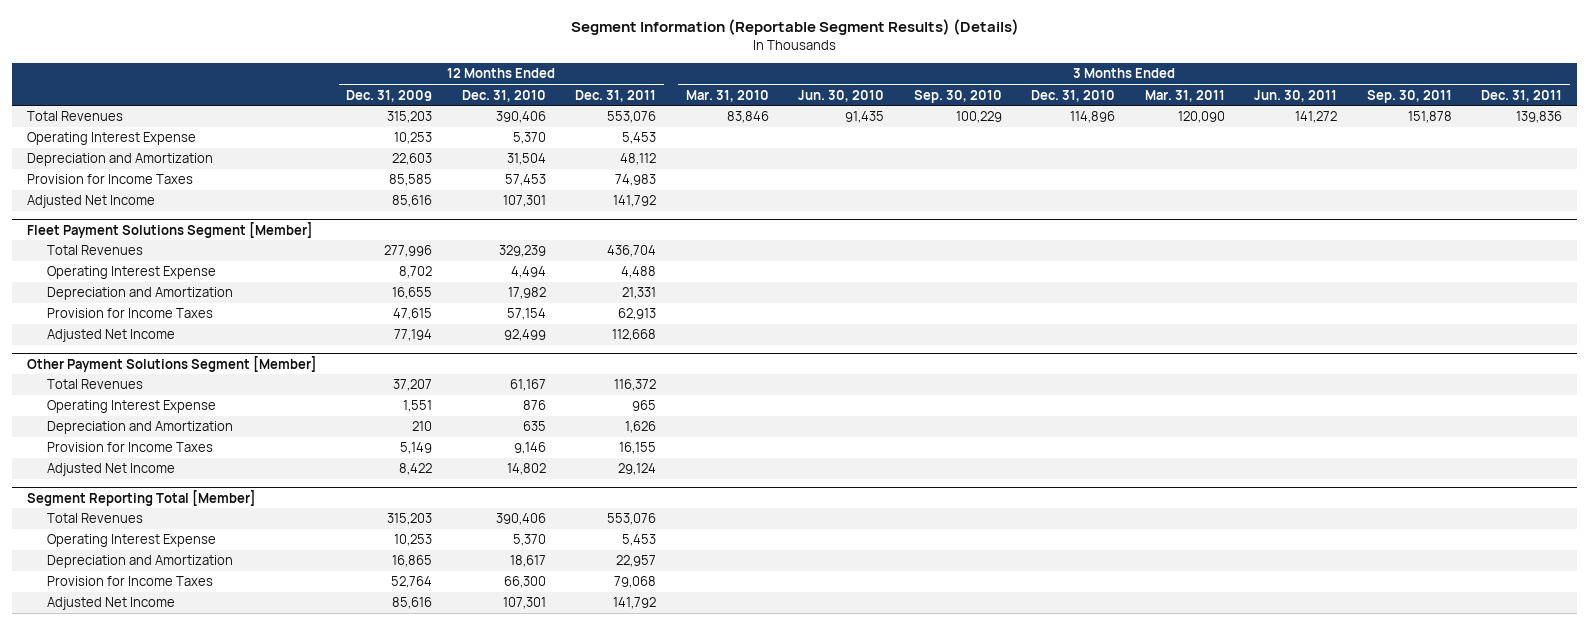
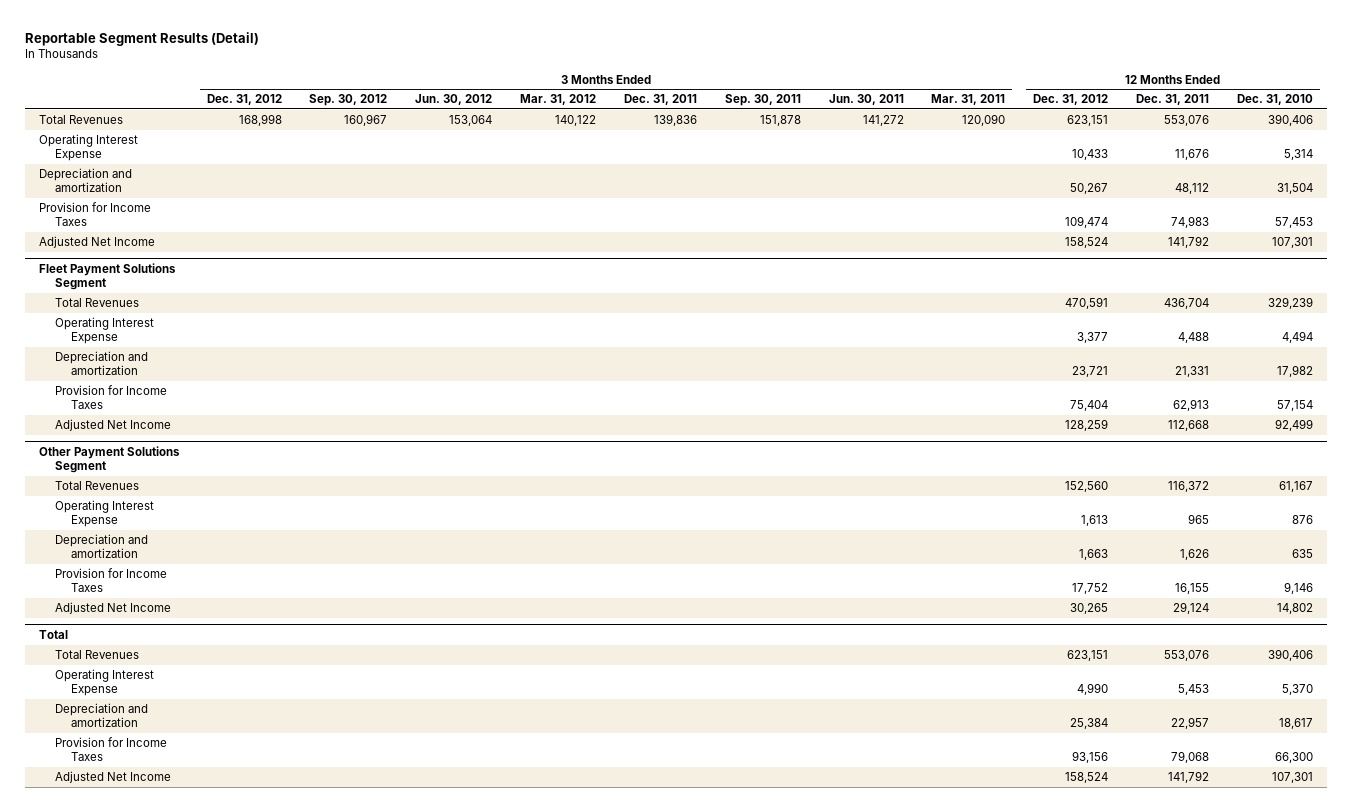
- Segment Information (Reportable Segment Results) (Details)
+ Reportable Segment Results (Detail)
- | 12 Months Ended Dec. 31, 2009 | 12 Months Ended Dec. 31, 2010 | 12 Months Ended Dec. 31, 2011 | 3 Months Ended Mar. 31, 2010 | 3 Months Ended Jun. 30, 2010 | 3 Months Ended Sep. 30, 2010 | 3 Months Ended Dec. 31, 2010 | 3 Months Ended Mar. 31, 2011 | 3 Months Ended Jun. 30, 2011 | 3 Months Ended Sep. 30, 2011 | 3 Months Ended Dec. 31, 2011
+ | 3 Months Ended Dec. 31, 2012 | 3 Months Ended Sep. 30, 2012 | 3 Months Ended Jun. 30, 2012 | 3 Months Ended Mar. 31, 2012 | 3 Months Ended Dec. 31, 2011 | 3 Months Ended Sep. 30, 2011 | 3 Months Ended Jun. 30, 2011 | 3 Months Ended Mar. 31, 2011 | 12 Months Ended Dec. 31, 2012 | 12 Months Ended Dec. 31, 2011 | 12 Months Ended Dec. 31, 2010
- Operating Interest Expense | 10,253 | 5,370 | 5,453 | | | | | | | |
- Depreciation and Amortization | 22,603 | 31,504 | 48,112 | | | | | | | |
+ Operating Interest Expense | | | | | | | | | 10,433 | 11,676 | 5,314
+ Depreciation and amortization | | | | | | | | | 50,267 | 48,112 | 31,504
- Fleet Payment Solutions Segment [Member]
+ Fleet Payment Solutions Segment
- Depreciation and Amortization | 16,655 | 17,982 | 21,331 | | | | | | | |
+ Depreciation and amortization | | | | | | | | | 23,721 | 21,331 | 17,982
- Other Payment Solutions Segment [Member]
+ Other Payment Solutions Segment
- Depreciation and Amortization | 210 | 635 | 1,626 | | | | | | | |
+ Depreciation and amortization | | | | | | | | | 1,663 | 1,626 | 635
- Segment Reporting Total [Member]
+ Total
- Depreciation and Amortization | 16,865 | 18,617 | 22,957 | | | | | | | |
+ Depreciation and amortization | | | | | | | | | 25,384 | 22,957 | 18,617

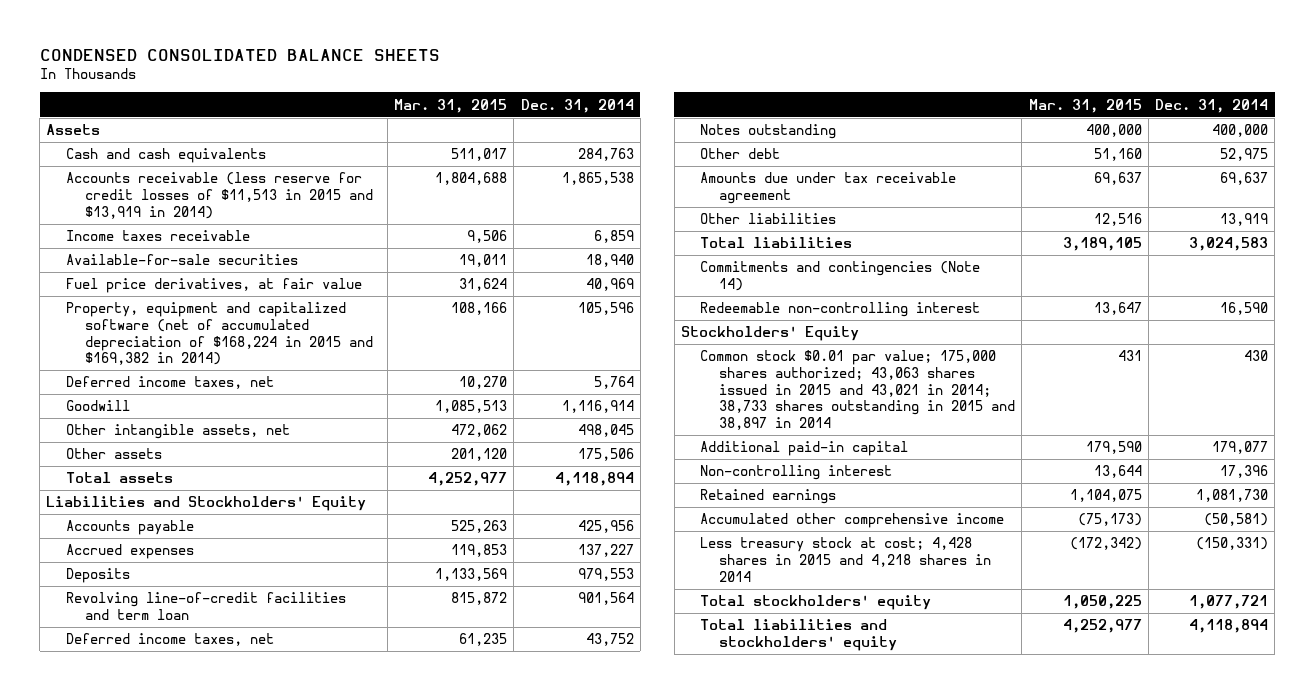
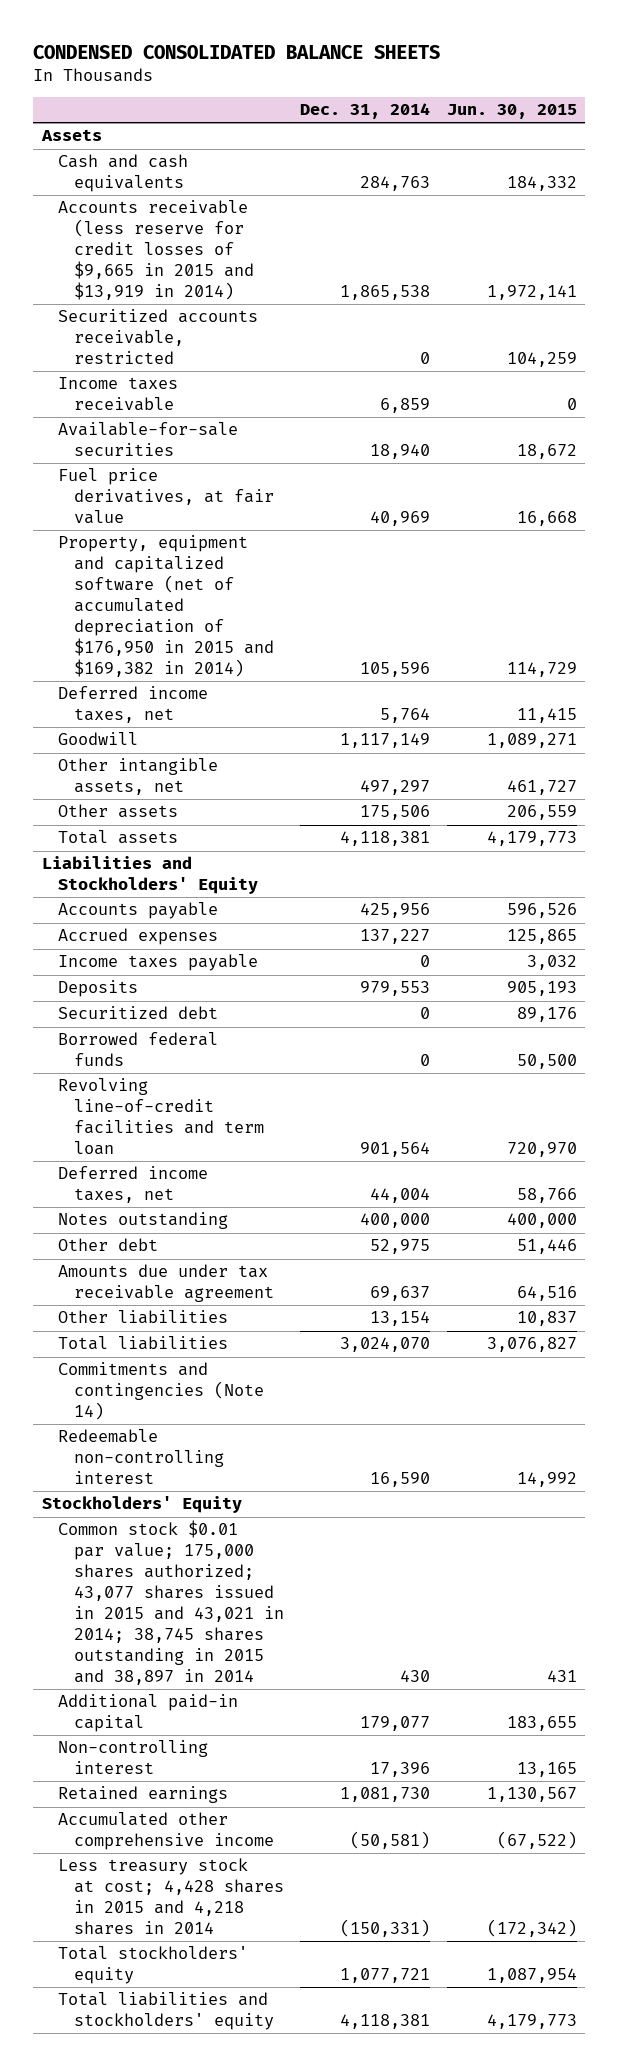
- | Mar. 31, 2015 | Dec. 31, 2014
+ | Dec. 31, 2014 | Jun. 30, 2015
- Accounts receivable (less reserve for credit losses of $11,513 in 2015 and $13,919 in 2014) | 1,804,688 | 1,865,538
+ Accounts receivable (less reserve for credit losses of $9,665 in 2015 and $13,919 in 2014) | 1,865,538 | 1,972,141
+ Securitized accounts receivable, restricted | 0 | 104,259
- Property, equipment and capitalized software (net of accumulated depreciation of $168,224 in 2015 and $169,382 in 2014) | 108,166 | 105,596
+ Property, equipment and capitalized software (net of accumulated depreciation of $176,950 in 2015 and $169,382 in 2014) | 105,596 | 114,729
- Goodwill | 1,085,513 | 1,116,914
- Other intangible assets, net | 472,062 | 498,045
+ Goodwill | 1,117,149 | 1,089,271
+ Other intangible assets, net | 497,297 | 461,727
- Total assets | 4,252,977 | 4,118,894
+ Total assets | 4,118,381 | 4,179,773
+ Income taxes payable | 0 | 3,032
+ Securitized debt | 0 | 89,176
+ Borrowed federal funds | 0 | 50,500
- Deferred income taxes, net | 61,235 | 43,752
+ Deferred income taxes, net | 44,004 | 58,766
- Other liabilities | 12,516 | 13,919
- Total liabilities | 3,189,105 | 3,024,583
+ Other liabilities | 13,154 | 10,837
+ Total liabilities | 3,024,070 | 3,076,827
- Common stock $0.01 par value; 175,000 shares authorized; 43,063 shares issued in 2015 and 43,021 in 2014; 38,733 shares outstanding in 2015 and 38,897 in 2014 | 431 | 430
+ Common stock $0.01 par value; 175,000 shares authorized; 43,077 shares issued in 2015 and 43,021 in 2014; 38,745 shares outstanding in 2015 and 38,897 in 2014 | 430 | 431
- Total liabilities and stockholders' equity | 4,252,977 | 4,118,894
+ Total liabilities and stockholders' equity | 4,118,381 | 4,179,773

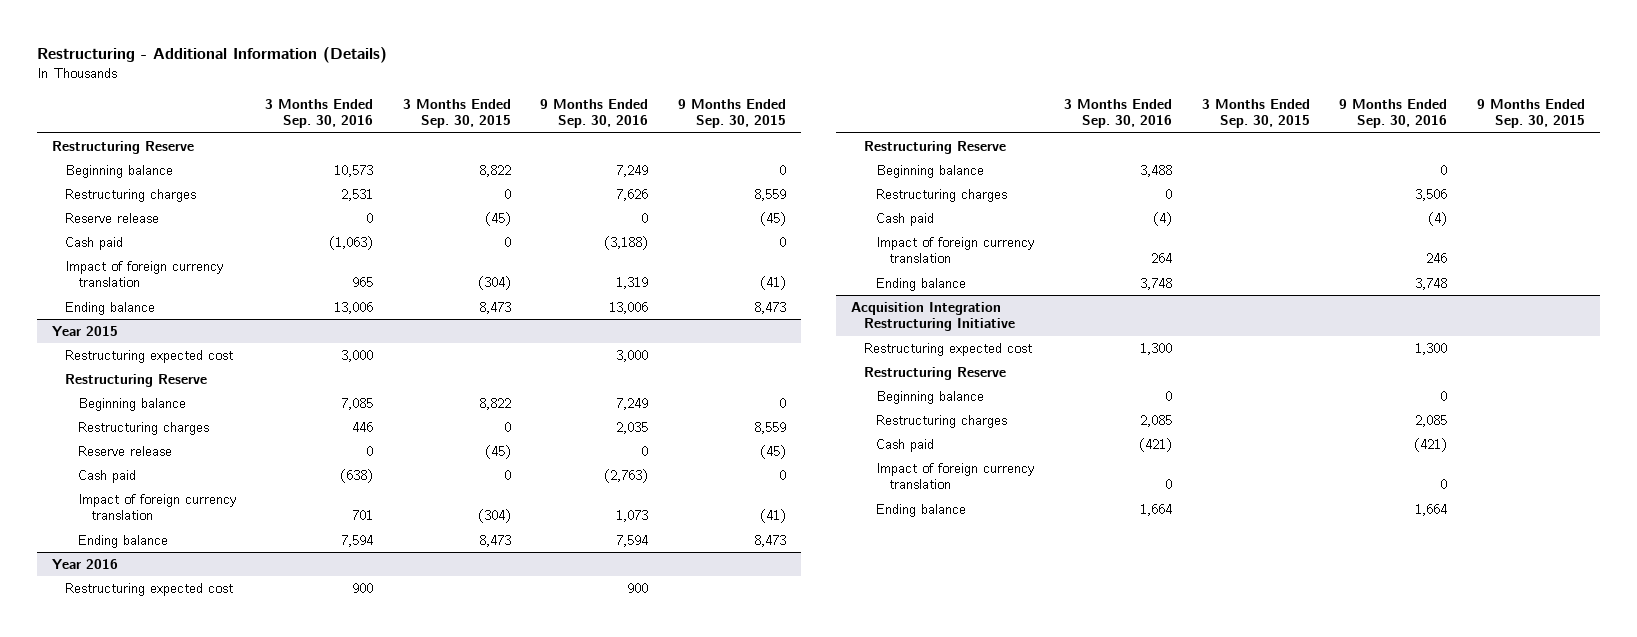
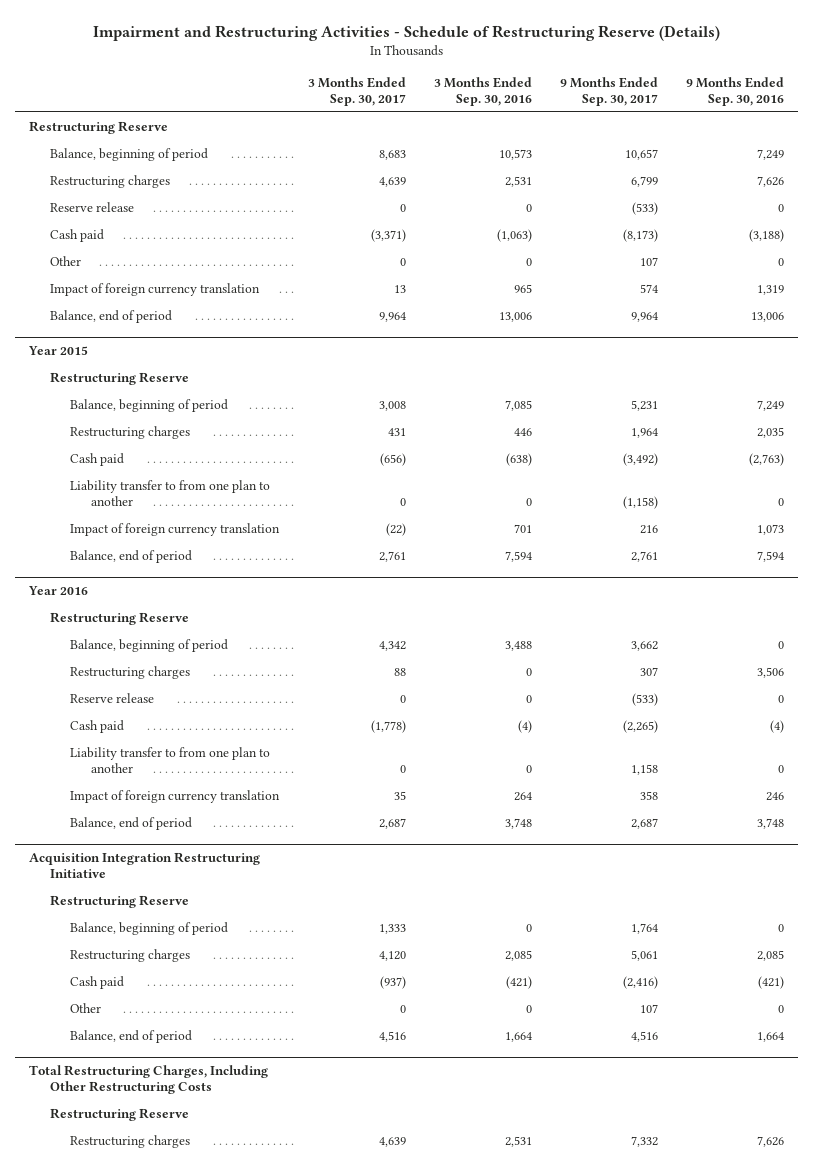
- Restructuring - Additional Information (Details)
+ Impairment and Restructuring Activities - Schedule of Restructuring Reserve (Details)
- | 3 Months Ended Sep. 30, 2016 | 3 Months Ended Sep. 30, 2015 | 9 Months Ended Sep. 30, 2016 | 9 Months Ended Sep. 30, 2015
+ | 3 Months Ended Sep. 30, 2017 | 3 Months Ended Sep. 30, 2016 | 9 Months Ended Sep. 30, 2017 | 9 Months Ended Sep. 30, 2016
- Beginning balance | 10,573 | 8,822 | 7,249 | 0
+ Balance, beginning of period | 8,683 | 10,573 | 10,657 | 7,249
+ Other | 0 | 0 | 107 | 0
- Ending balance | 13,006 | 8,473 | 13,006 | 8,473
+ Balance, end of period | 9,964 | 13,006 | 9,964 | 13,006
@ Year 2015
- Restructuring expected cost | 3,000 | | 3,000 |
- Beginning balance | 7,085 | 8,822 | 7,249 | 0
+ Balance, beginning of period | 3,008 | 7,085 | 5,231 | 7,249
- Reserve release | 0 | (45) | 0 | (45)
+ Liability transfer to from one plan to another | 0 | 0 | (1,158) | 0
- Ending balance | 7,594 | 8,473 | 7,594 | 8,473
+ Balance, end of period | 2,761 | 7,594 | 2,761 | 7,594
@ Year 2016
- Restructuring expected cost | 900 | | 900 |
- Beginning balance | 3,488 | | 0 |
+ Balance, beginning of period | 4,342 | 3,488 | 3,662 | 0
+ Reserve release | 0 | 0 | (533) | 0
+ Liability transfer to from one plan to another | 0 | 0 | 1,158 | 0
- Ending balance | 3,748 | | 3,748 |
+ Balance, end of period | 2,687 | 3,748 | 2,687 | 3,748
@ Acquisition Integration Restructuring Initiative
- Restructuring expected cost | 1,300 | | 1,300 |
- Beginning balance | 0 | | 0 |
+ Balance, beginning of period | 1,333 | 0 | 1,764 | 0
- Impact of foreign currency translation | 0 | | 0 |
- Ending balance | 1,664 | | 1,664 |
+ Other | 0 | 0 | 107 | 0
+ Balance, end of period | 4,516 | 1,664 | 4,516 | 1,664
+ Total Restructuring Charges, Including Other Restructuring Costs
+ Restructuring Reserve
+ Restructuring charges | 4,639 | 2,531 | 7,332 | 7,626

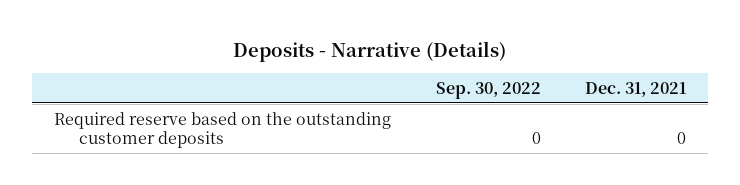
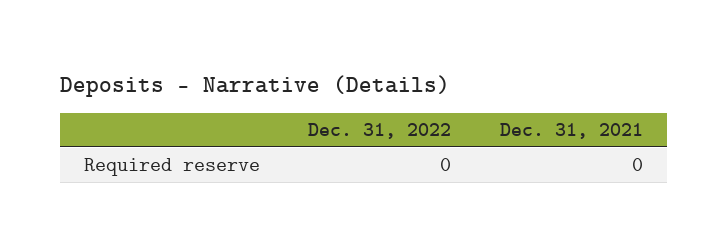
- | Sep. 30, 2022 | Dec. 31, 2021
+ | Dec. 31, 2022 | Dec. 31, 2021
- Required reserve based on the outstanding customer deposits | 0 | 0
+ Required reserve | 0 | 0

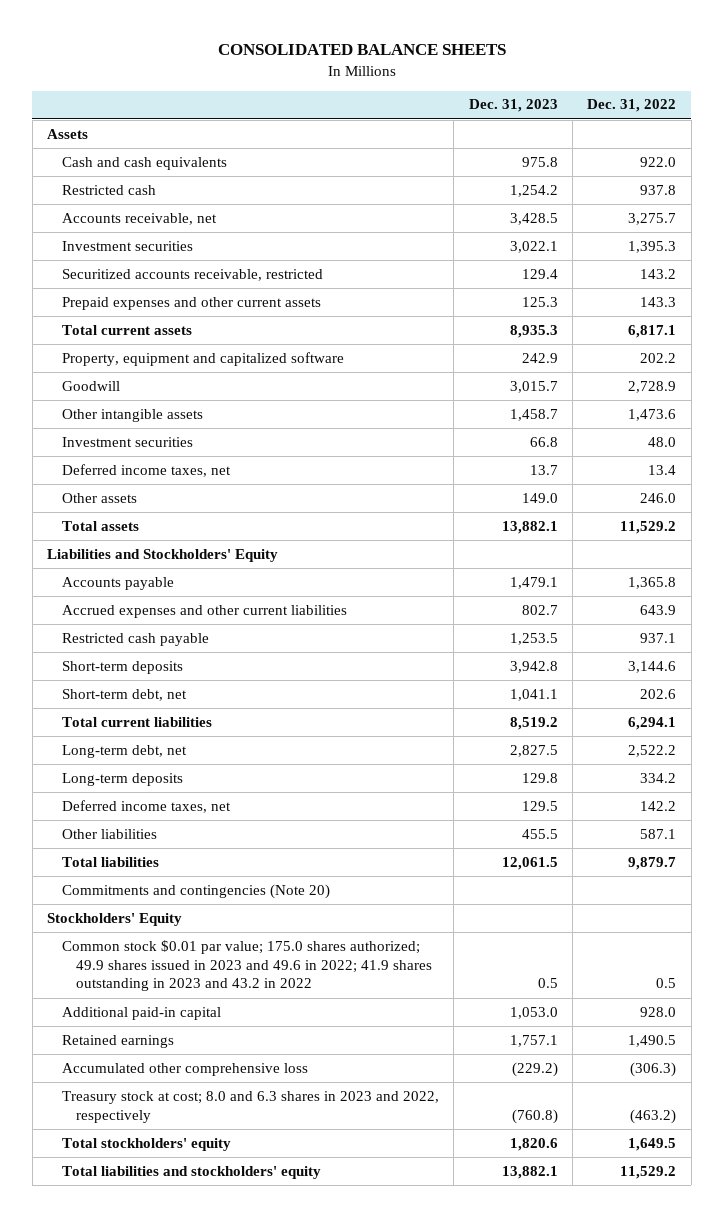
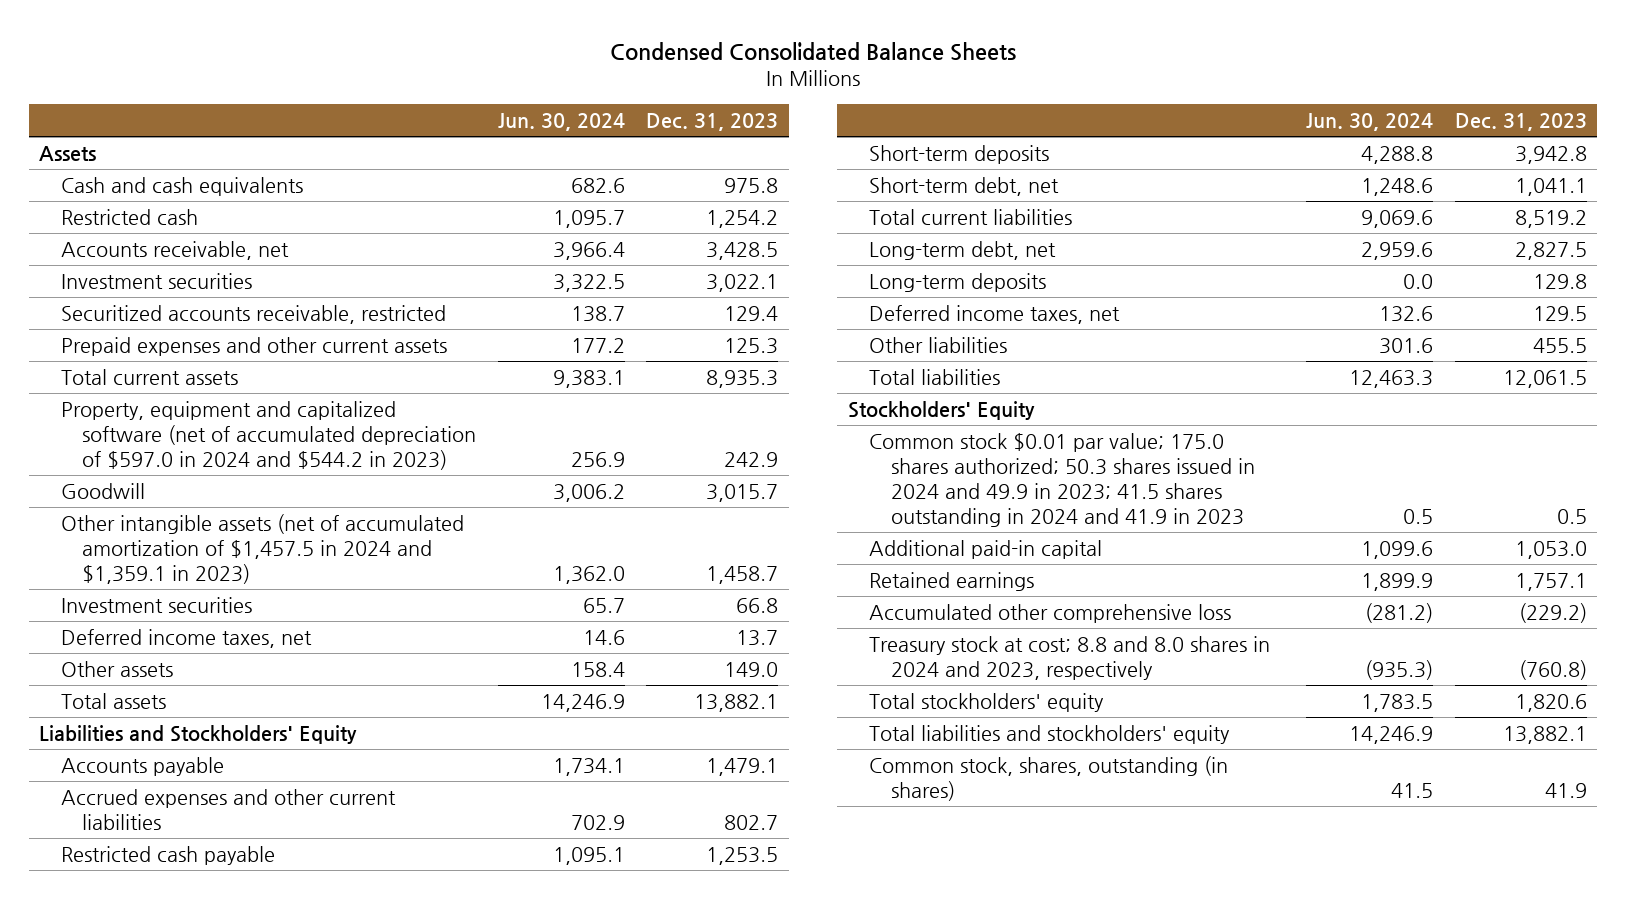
- CONSOLIDATED BALANCE SHEETS
+ Condensed Consolidated Balance Sheets
- | Dec. 31, 2023 | Dec. 31, 2022
+ | Jun. 30, 2024 | Dec. 31, 2023
- Property, equipment and capitalized software | 242.9 | 202.2
+ Property, equipment and capitalized software (net of accumulated depreciation of $597.0 in 2024 and $544.2 in 2023) | 256.9 | 242.9
- Other intangible assets | 1,458.7 | 1,473.6
+ Other intangible assets (net of accumulated amortization of $1,457.5 in 2024 and $1,359.1 in 2023) | 1,362.0 | 1,458.7
- Commitments and contingencies (Note 20)
- Common stock $0.01 par value; 175.0 shares authorized; 49.9 shares issued in 2023 and 49.6 in 2022; 41.9 shares outstanding in 2023 and 43.2 in 2022 | 0.5 | 0.5
+ Common stock $0.01 par value; 175.0 shares authorized; 50.3 shares issued in 2024 and 49.9 in 2023; 41.5 shares outstanding in 2024 and 41.9 in 2023 | 0.5 | 0.5
- Treasury stock at cost; 8.0 and 6.3 shares in 2023 and 2022, respectively | (760.8) | (463.2)
+ Treasury stock at cost; 8.8 and 8.0 shares in 2024 and 2023, respectively | (935.3) | (760.8)
+ Common stock, shares, outstanding (in shares) | 41.5 | 41.9

